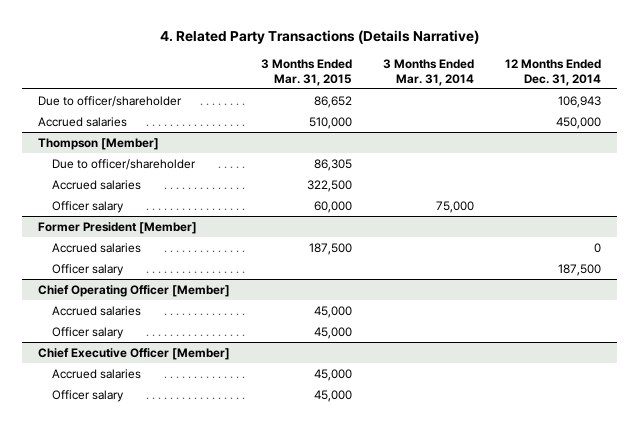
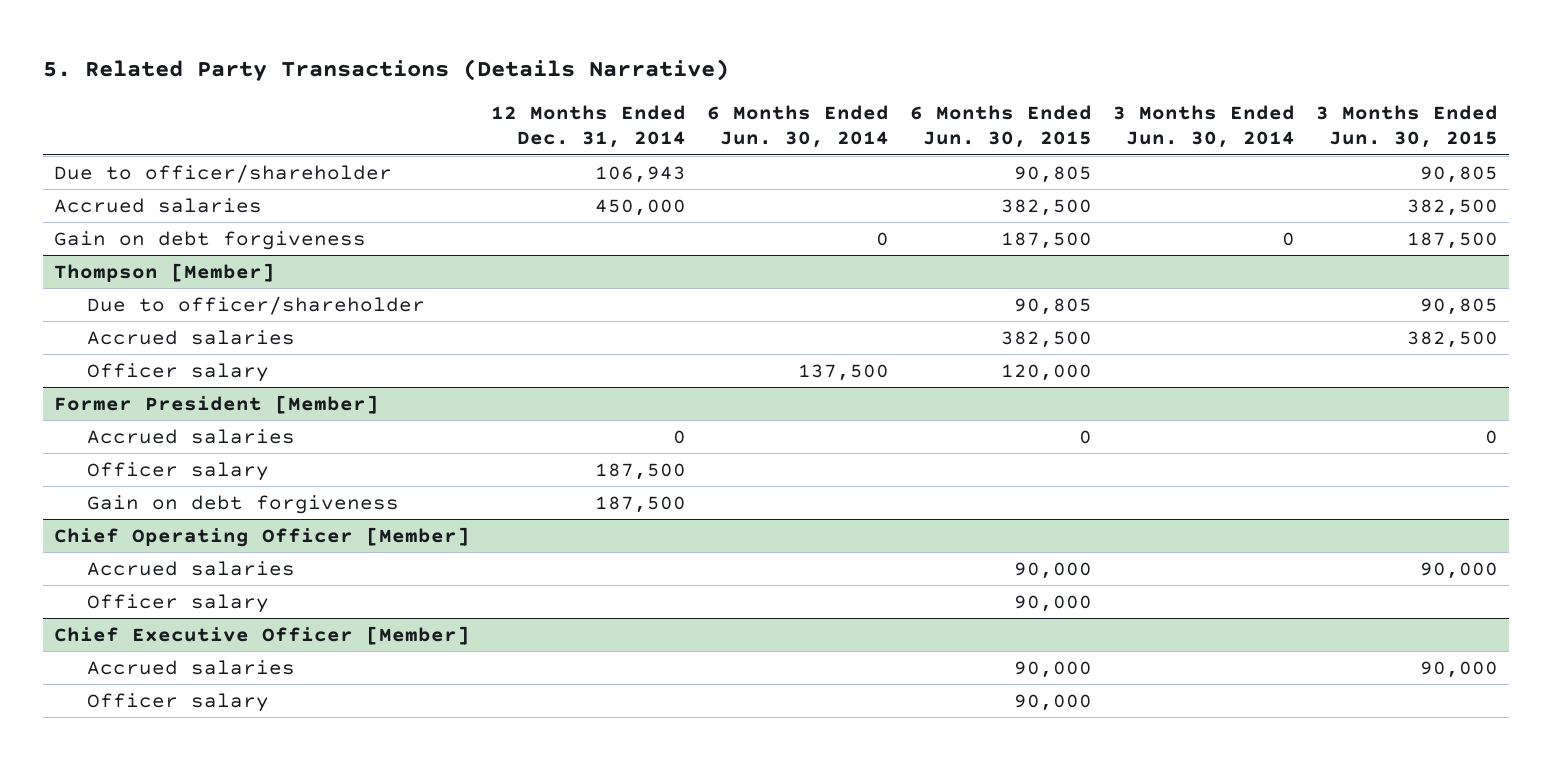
- 4. Related Party Transactions (Details Narrative)
+ 5. Related Party Transactions (Details Narrative)
- | 3 Months Ended Mar. 31, 2015 | 3 Months Ended Mar. 31, 2014 | 12 Months Ended Dec. 31, 2014
+ | 12 Months Ended Dec. 31, 2014 | 6 Months Ended Jun. 30, 2014 | 6 Months Ended Jun. 30, 2015 | 3 Months Ended Jun. 30, 2014 | 3 Months Ended Jun. 30, 2015
+ Gain on debt forgiveness | | 0 | 187,500 | 0 | 187,500
@ Former President [Member]
+ Gain on debt forgiveness | 187,500 | | | |

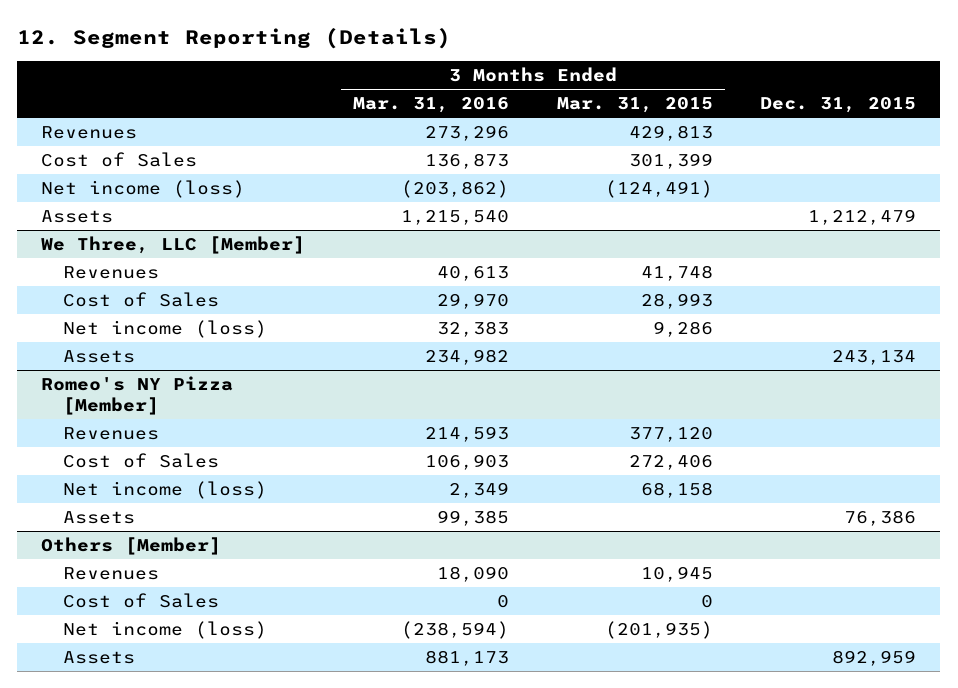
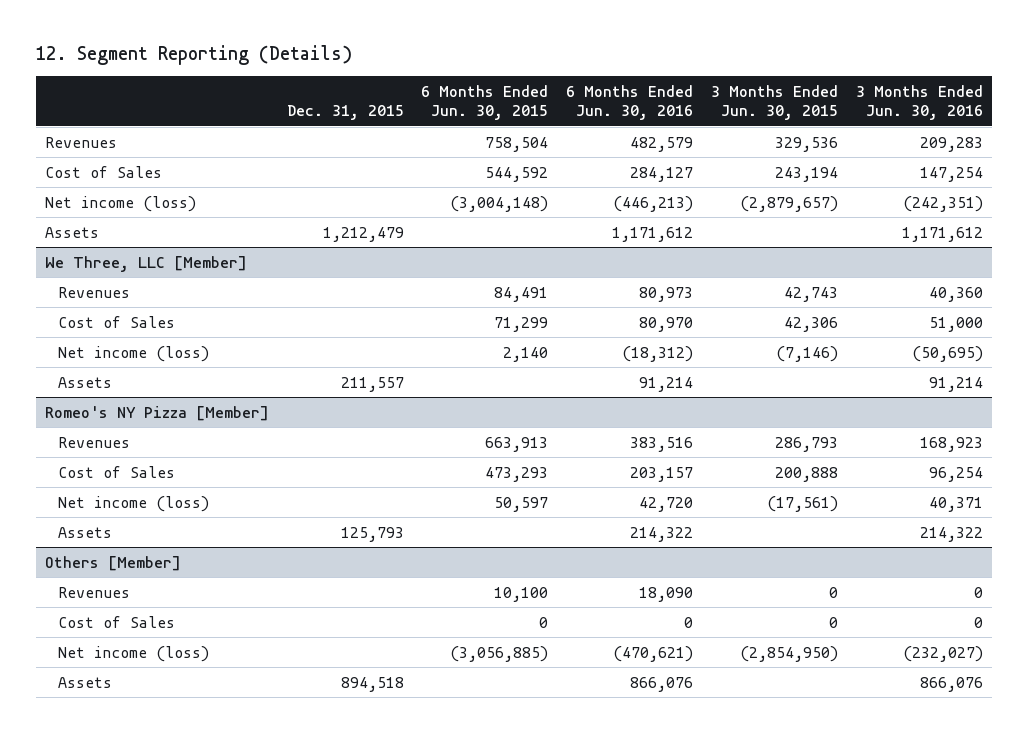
- | 3 Months Ended Mar. 31, 2016 | 3 Months Ended Mar. 31, 2015 | Dec. 31, 2015
+ | Dec. 31, 2015 | 6 Months Ended Jun. 30, 2015 | 6 Months Ended Jun. 30, 2016 | 3 Months Ended Jun. 30, 2015 | 3 Months Ended Jun. 30, 2016
@ We Three, LLC [Member]
- Assets | 234,982 | | 243,134
+ Assets | 211,557 | | 91,214 | | 91,214
@ Romeo's NY Pizza [Member]
- Assets | 99,385 | | 76,386
+ Assets | 125,793 | | 214,322 | | 214,322
@ Others [Member]
- Assets | 881,173 | | 892,959
+ Assets | 894,518 | | 866,076 | | 866,076

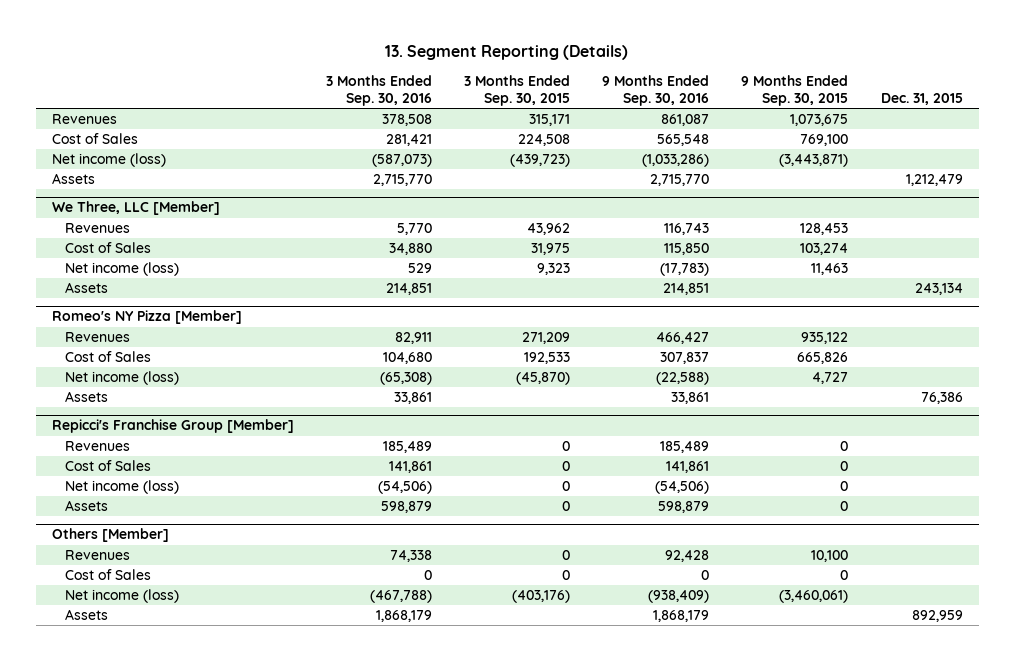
- 12. Segment Reporting (Details)
+ 13. Segment Reporting (Details)
- | Dec. 31, 2015 | 6 Months Ended Jun. 30, 2015 | 6 Months Ended Jun. 30, 2016 | 3 Months Ended Jun. 30, 2015 | 3 Months Ended Jun. 30, 2016
+ | 3 Months Ended Sep. 30, 2016 | 3 Months Ended Sep. 30, 2015 | 9 Months Ended Sep. 30, 2016 | 9 Months Ended Sep. 30, 2015 | Dec. 31, 2015
@ We Three, LLC [Member]
- Assets | 211,557 | | 91,214 | | 91,214
+ Assets | 214,851 | | 214,851 | | 243,134
@ Romeo's NY Pizza [Member]
- Assets | 125,793 | | 214,322 | | 214,322
+ Assets | 33,861 | | 33,861 | | 76,386
+ Repicci's Franchise Group [Member]
+ Revenues | 185,489 | 0 | 185,489 | 0 |
+ Cost of Sales | 141,861 | 0 | 141,861 | 0 |
+ Net income (loss) | (54,506) | 0 | (54,506) | 0 |
+ Assets | 598,879 | 0 | 598,879 | 0 |
@ Others [Member]
- Assets | 894,518 | | 866,076 | | 866,076
+ Assets | 1,868,179 | | 1,868,179 | | 892,959

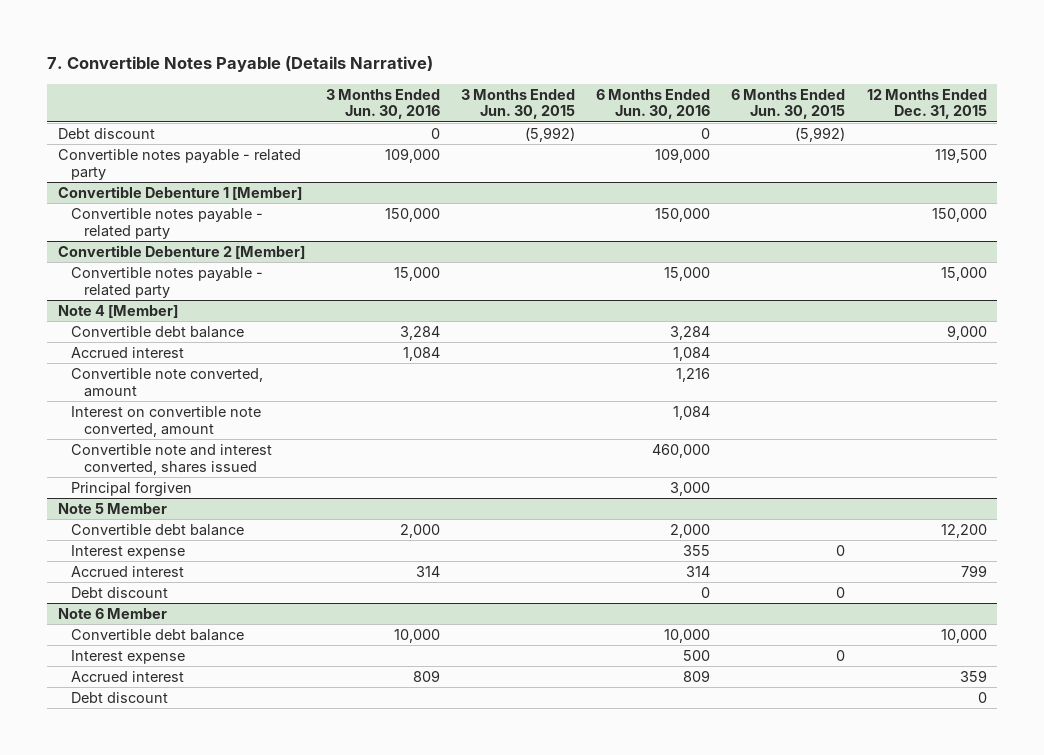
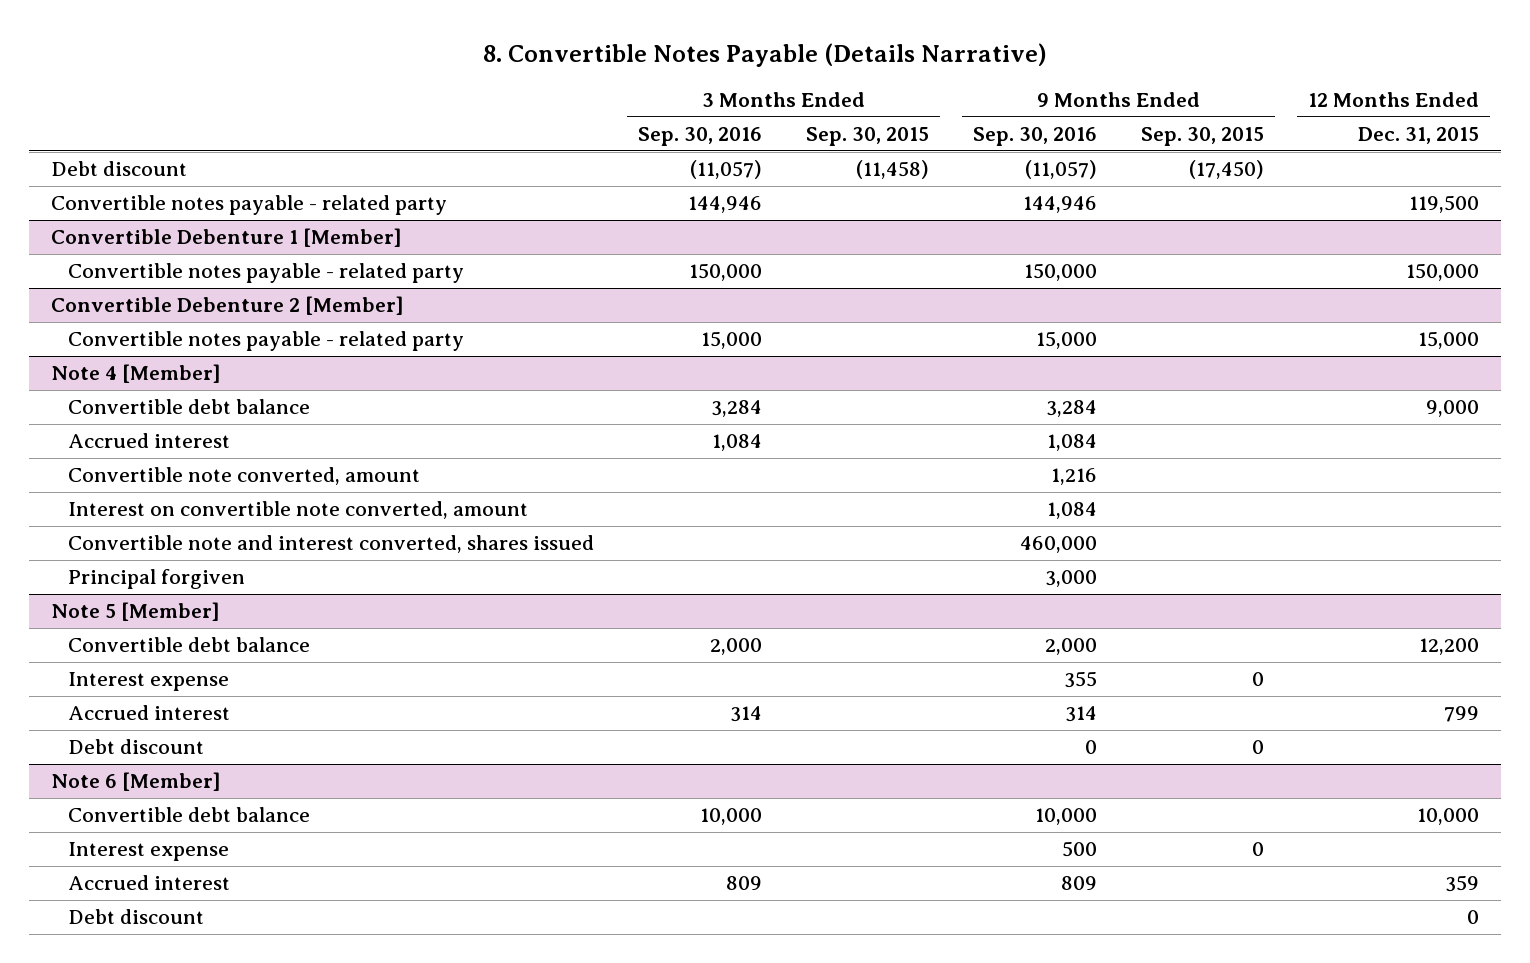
- 7. Convertible Notes Payable (Details Narrative)
+ 8. Convertible Notes Payable (Details Narrative)
- | 3 Months Ended Jun. 30, 2016 | 3 Months Ended Jun. 30, 2015 | 6 Months Ended Jun. 30, 2016 | 6 Months Ended Jun. 30, 2015 | 12 Months Ended Dec. 31, 2015
+ | 3 Months Ended Sep. 30, 2016 | 3 Months Ended Sep. 30, 2015 | 9 Months Ended Sep. 30, 2016 | 9 Months Ended Sep. 30, 2015 | 12 Months Ended Dec. 31, 2015
- Note 5 Member
+ Note 5 [Member]
- Note 6 Member
+ Note 6 [Member]

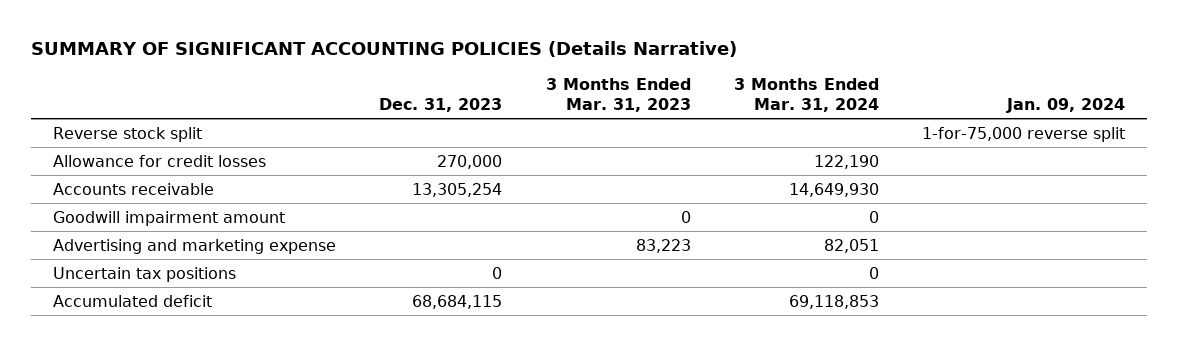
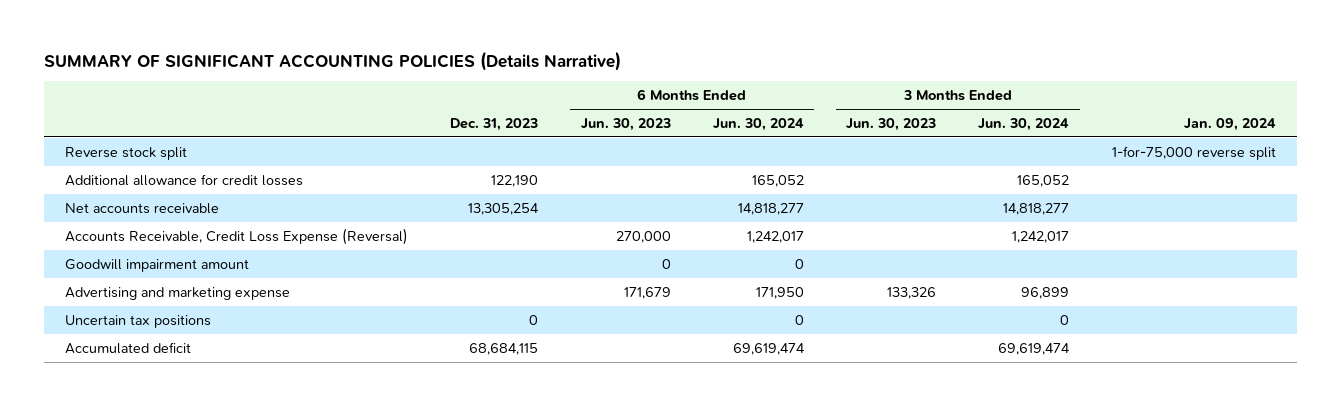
- | Dec. 31, 2023 | 3 Months Ended Mar. 31, 2023 | 3 Months Ended Mar. 31, 2024 | Jan. 09, 2024
+ | Dec. 31, 2023 | 6 Months Ended Jun. 30, 2023 | 6 Months Ended Jun. 30, 2024 | 3 Months Ended Jun. 30, 2023 | 3 Months Ended Jun. 30, 2024 | Jan. 09, 2024
- Allowance for credit losses | 270,000 | | 122,190 |
- Accounts receivable | 13,305,254 | | 14,649,930 |
+ Additional allowance for credit losses | 122,190 | | 165,052 | | 165,052 |
+ Net accounts receivable | 13,305,254 | | 14,818,277 | | 14,818,277 |
+ Accounts Receivable, Credit Loss Expense (Reversal) | | 270,000 | 1,242,017 | | 1,242,017 |

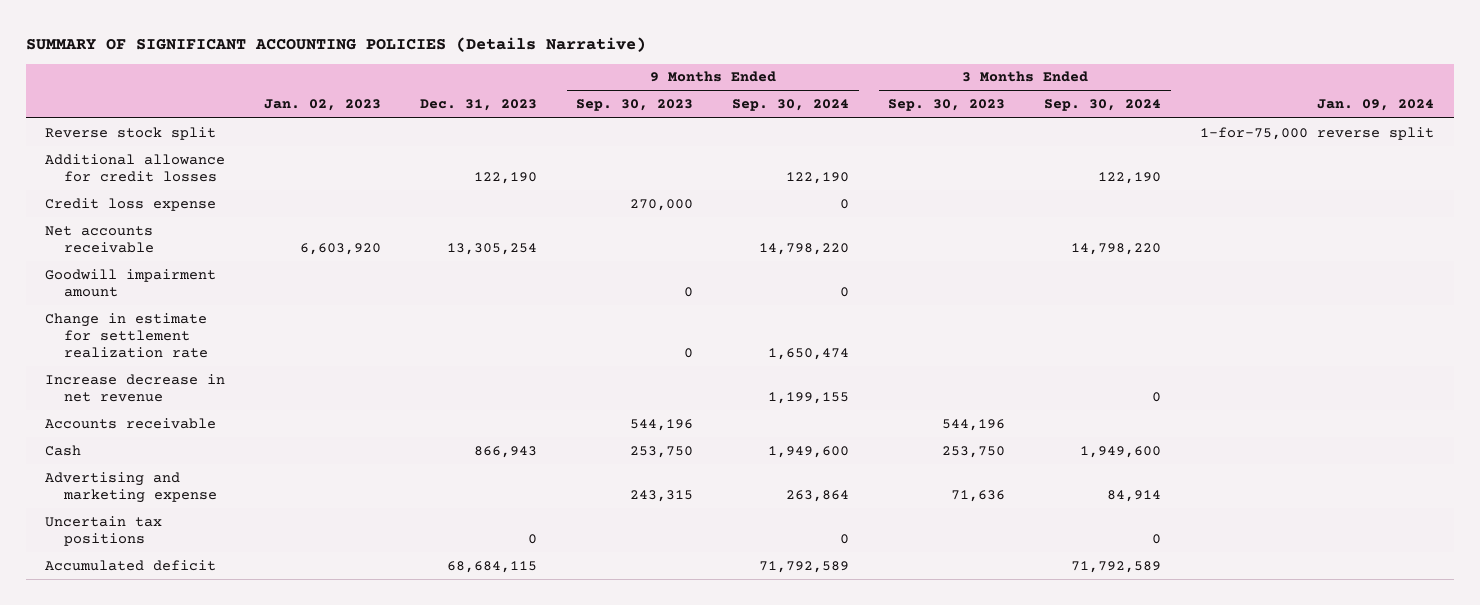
- | Dec. 31, 2023 | 6 Months Ended Jun. 30, 2023 | 6 Months Ended Jun. 30, 2024 | 3 Months Ended Jun. 30, 2023 | 3 Months Ended Jun. 30, 2024 | Jan. 09, 2024
+ | Jan. 02, 2023 | Dec. 31, 2023 | 9 Months Ended Sep. 30, 2023 | 9 Months Ended Sep. 30, 2024 | 3 Months Ended Sep. 30, 2023 | 3 Months Ended Sep. 30, 2024 | Jan. 09, 2024
+ Credit loss expense | | | 270,000 | 0 | | |
- Accounts Receivable, Credit Loss Expense (Reversal) | | 270,000 | 1,242,017 | | 1,242,017 |
+ Change in estimate for settlement realization rate | | | 0 | 1,650,474 | | |
+ Increase decrease in net revenue | | | | 1,199,155 | | 0 |
+ Accounts receivable | | | 544,196 | | 544,196 | |
+ Cash | | 866,943 | 253,750 | 1,949,600 | 253,750 | 1,949,600 |

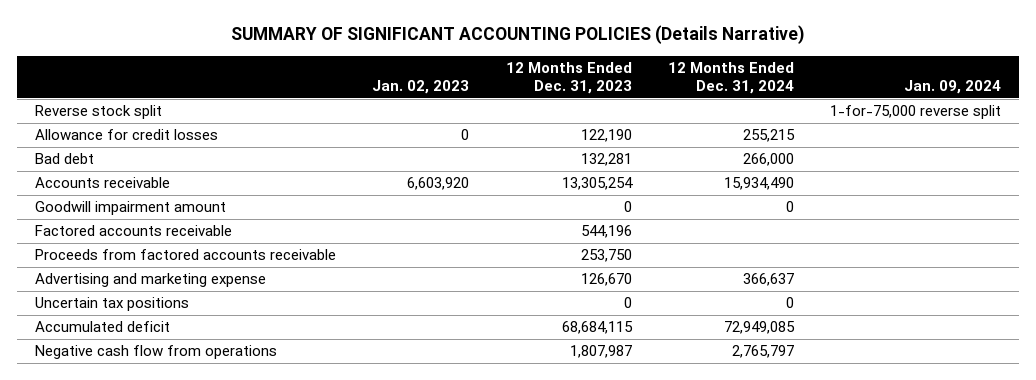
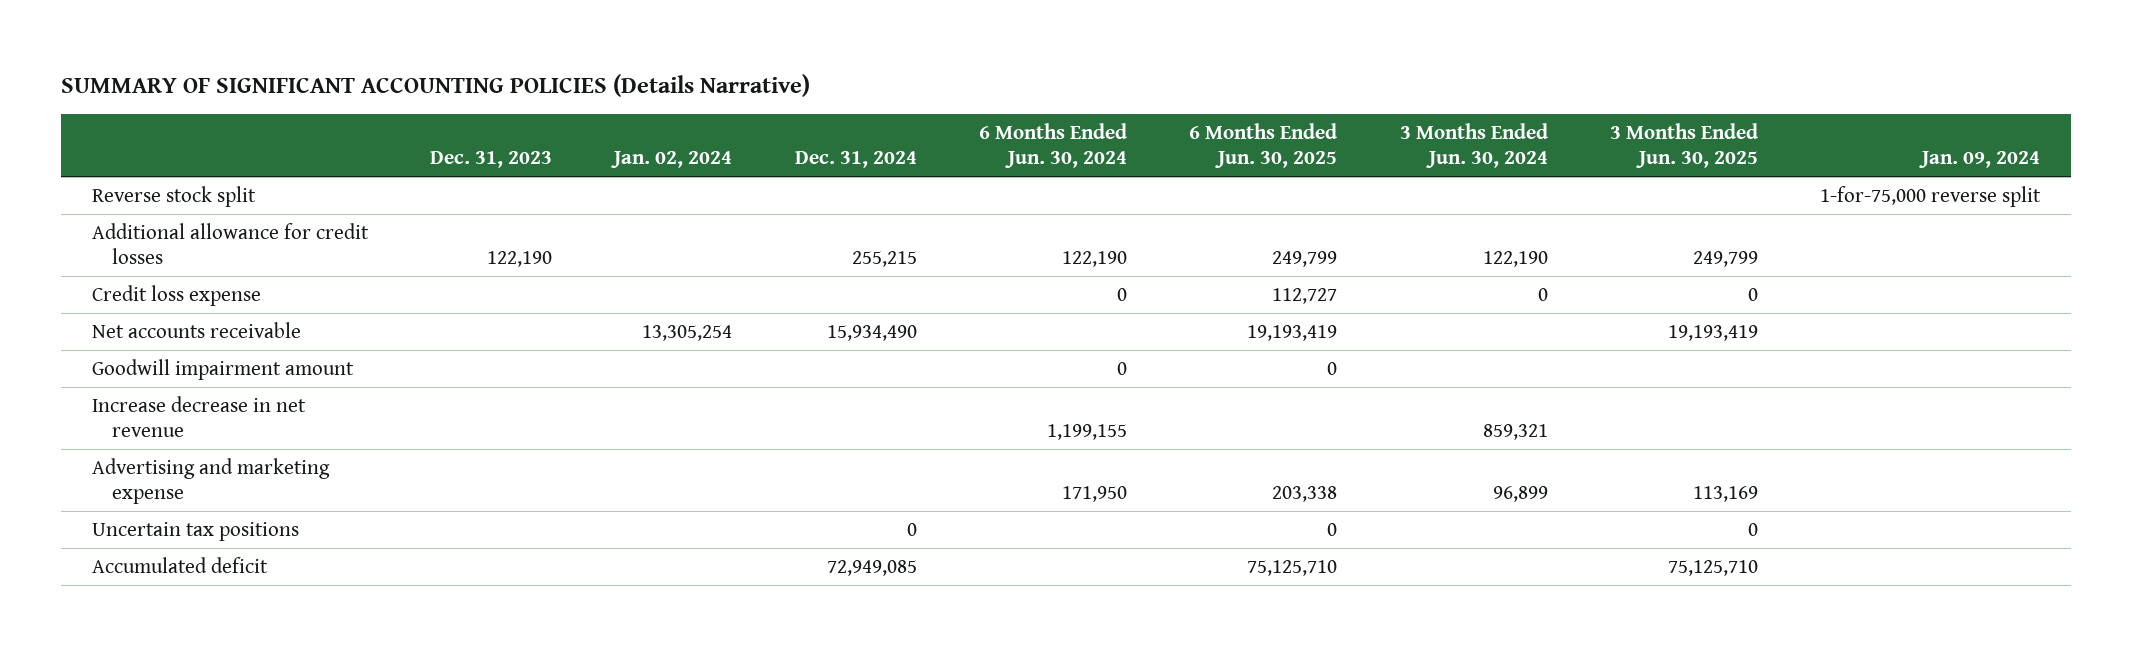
- | Jan. 02, 2023 | 12 Months Ended Dec. 31, 2023 | 12 Months Ended Dec. 31, 2024 | Jan. 09, 2024
+ | Dec. 31, 2023 | Jan. 02, 2024 | Dec. 31, 2024 | 6 Months Ended Jun. 30, 2024 | 6 Months Ended Jun. 30, 2025 | 3 Months Ended Jun. 30, 2024 | 3 Months Ended Jun. 30, 2025 | Jan. 09, 2024
- Allowance for credit losses | 0 | 122,190 | 255,215 |
- Bad debt | | 132,281 | 266,000 |
- Accounts receivable | 6,603,920 | 13,305,254 | 15,934,490 |
+ Additional allowance for credit losses | 122,190 | | 255,215 | 122,190 | 249,799 | 122,190 | 249,799 |
+ Credit loss expense | | | | 0 | 112,727 | 0 | 0 |
+ Net accounts receivable | | 13,305,254 | 15,934,490 | | 19,193,419 | | 19,193,419 |
- Factored accounts receivable | | 544,196 | |
- Proceeds from factored accounts receivable | | 253,750 | |
+ Increase decrease in net revenue | | | | 1,199,155 | | 859,321 | |
- Negative cash flow from operations | | 1,807,987 | 2,765,797 |

